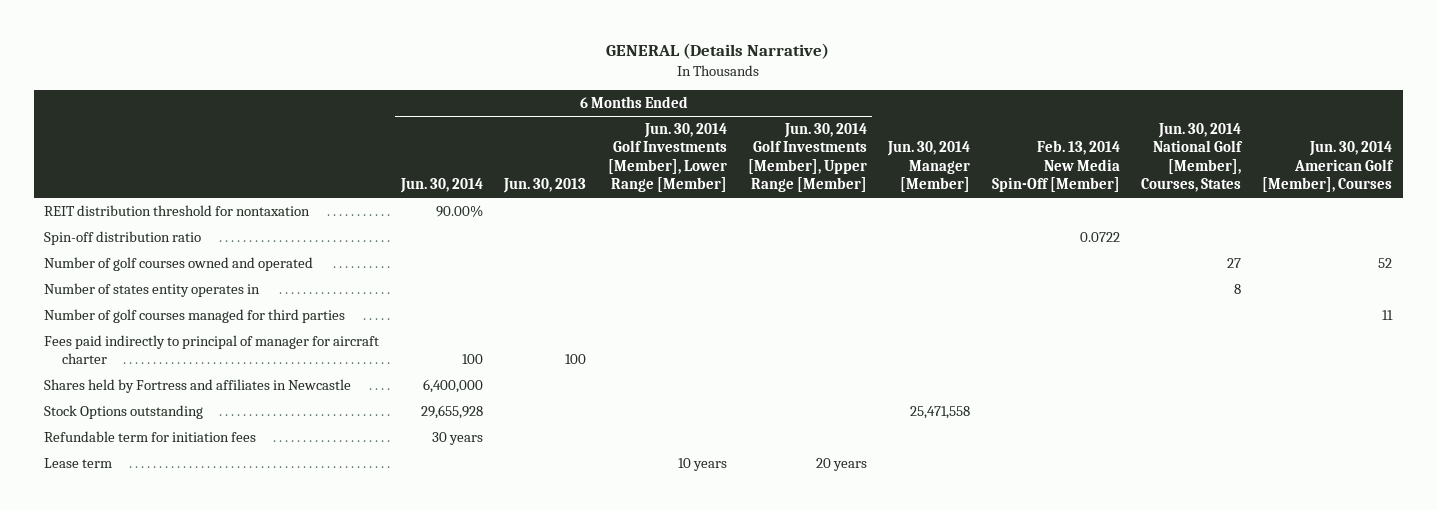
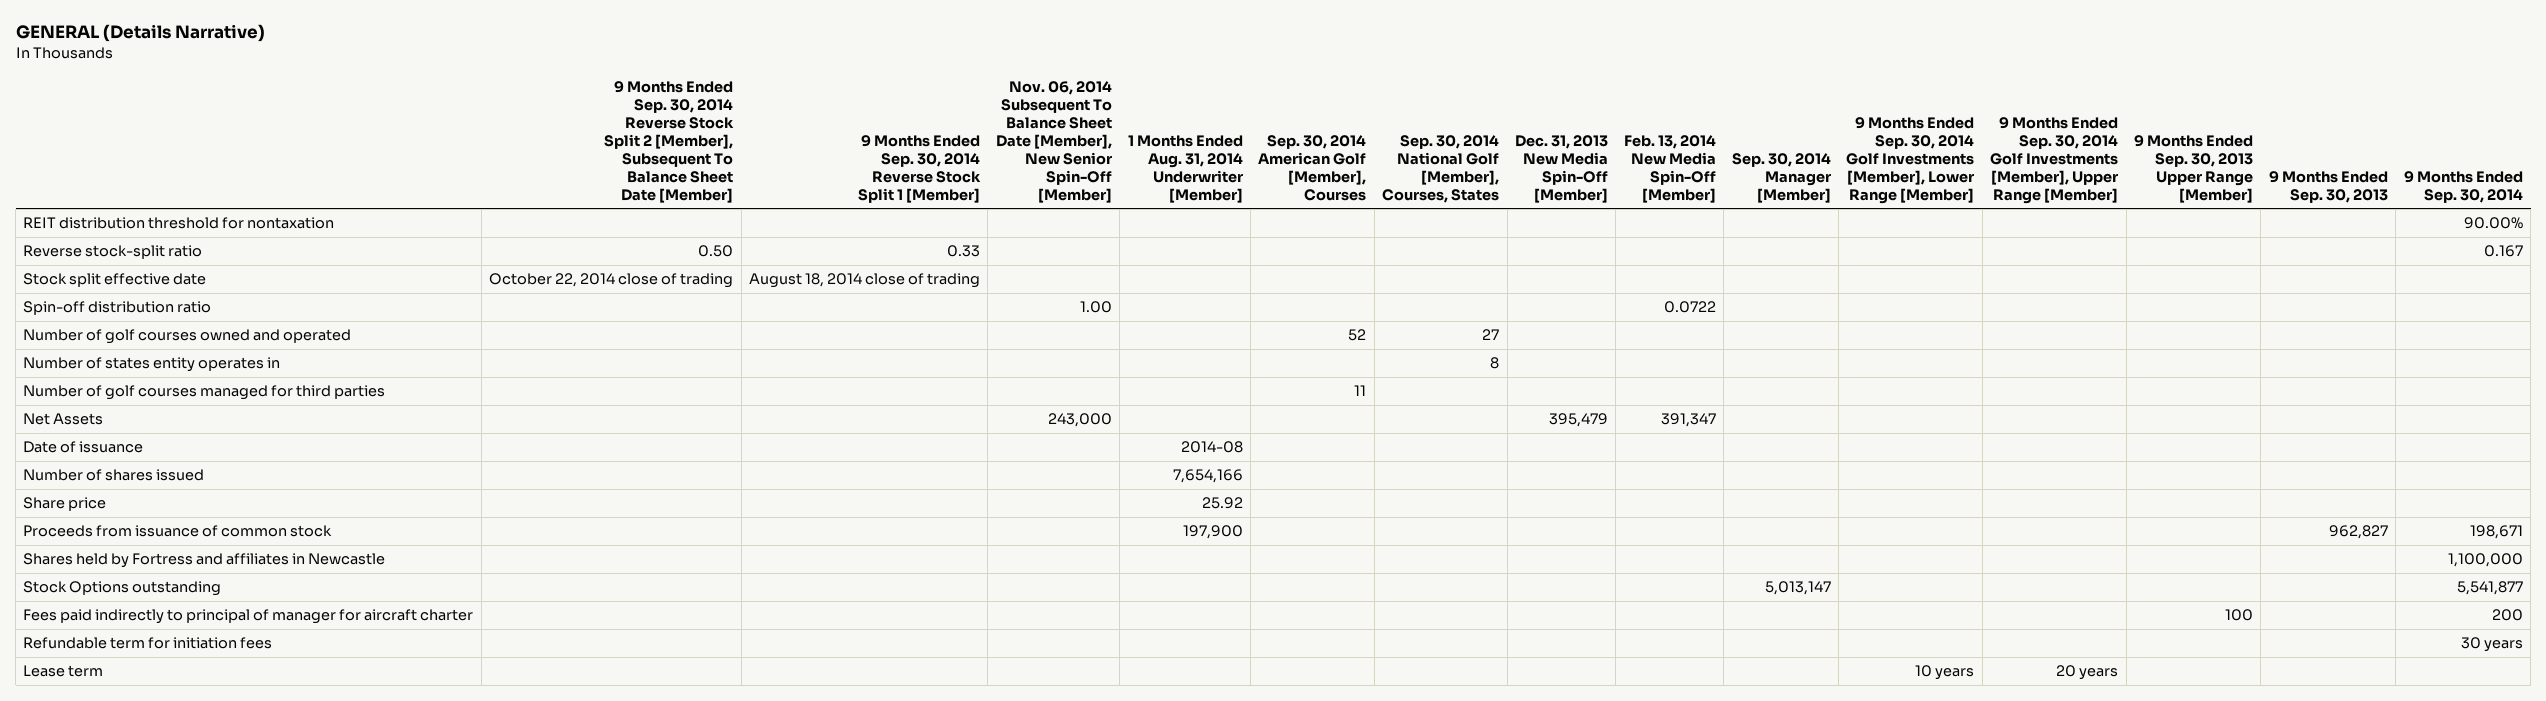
- | 6 Months Ended Jun. 30, 2014 | 6 Months Ended Jun. 30, 2013 | 6 Months Ended Jun. 30, 2014 Golf Investments [Member], Lower Range [Member] | 6 Months Ended Jun. 30, 2014 Golf Investments [Member], Upper Range [Member] | Jun. 30, 2014 Manager [Member] | Feb. 13, 2014 New Media Spin-Off [Member] | Jun. 30, 2014 National Golf [Member], Courses, States | Jun. 30, 2014 American Golf [Member], Courses
+ | 9 Months Ended Sep. 30, 2014 Reverse Stock Split 2 [Member], Subsequent To Balance Sheet Date [Member] | 9 Months Ended Sep. 30, 2014 Reverse Stock Split 1 [Member] | Nov. 06, 2014 Subsequent To Balance Sheet Date [Member], New Senior Spin-Off [Member] | 1 Months Ended Aug. 31, 2014 Underwriter [Member] | Sep. 30, 2014 American Golf [Member], Courses | Sep. 30, 2014 National Golf [Member], Courses, States | Dec. 31, 2013 New Media Spin-Off [Member] | Feb. 13, 2014 New Media Spin-Off [Member] | Sep. 30, 2014 Manager [Member] | 9 Months Ended Sep. 30, 2014 Golf Investments [Member], Lower Range [Member] | 9 Months Ended Sep. 30, 2014 Golf Investments [Member], Upper Range [Member] | 9 Months Ended Sep. 30, 2013 Upper Range [Member] | 9 Months Ended Sep. 30, 2013 | 9 Months Ended Sep. 30, 2014
+ Reverse stock-split ratio | 0.50 | 0.33 | | | | | | | | | | | | 0.167
+ Stock split effective date | October 22, 2014 close of trading | August 18, 2014 close of trading | | | | | | | | | | | |
+ Net Assets | | | 243,000 | | | | 395,479 | 391,347 | | | | | |
+ Date of issuance | | | | 2014-08 | | | | | | | | | |
+ Number of shares issued | | | | 7,654,166 | | | | | | | | | |
+ Share price | | | | 25.92 | | | | | | | | | |
+ Proceeds from issuance of common stock | | | | 197,900 | | | | | | | | | 962,827 | 198,671
moved down: Fees paid indirectly to principal of manager for aircraft charter | | | | | | | | | | | | 100 | | 200

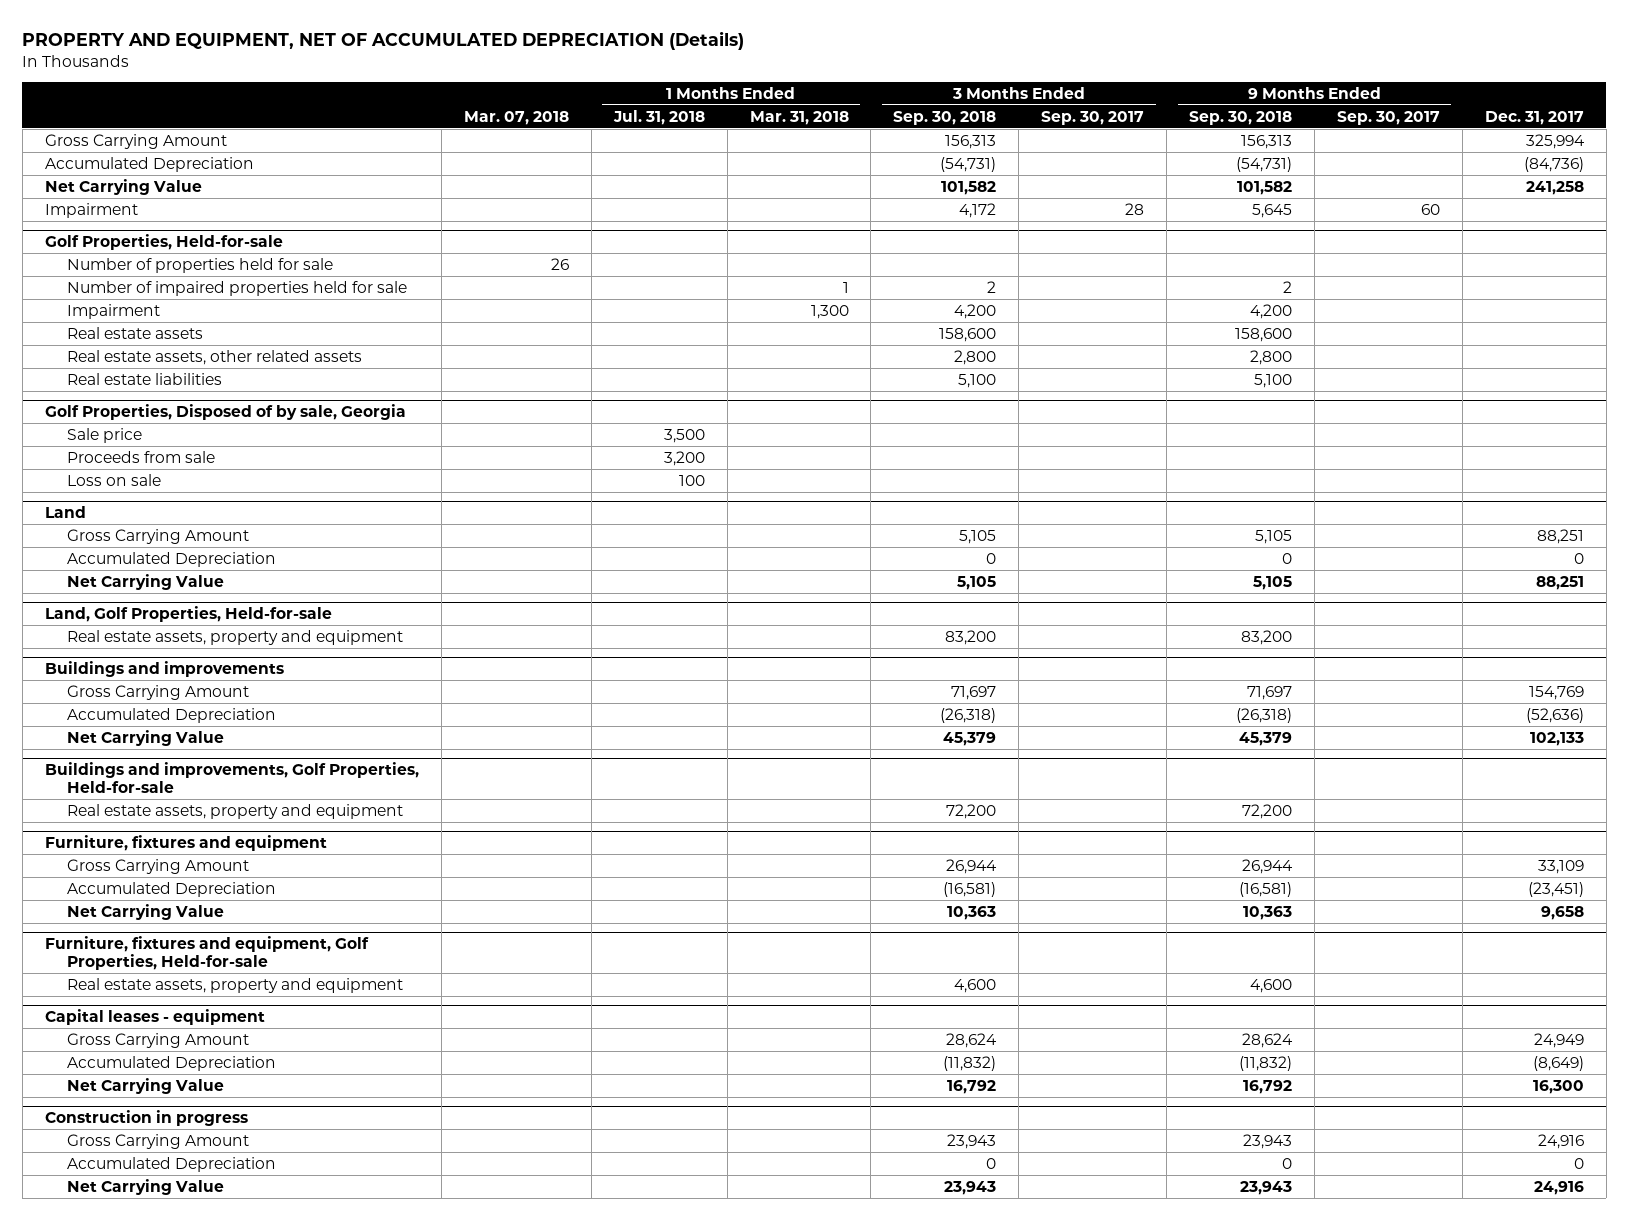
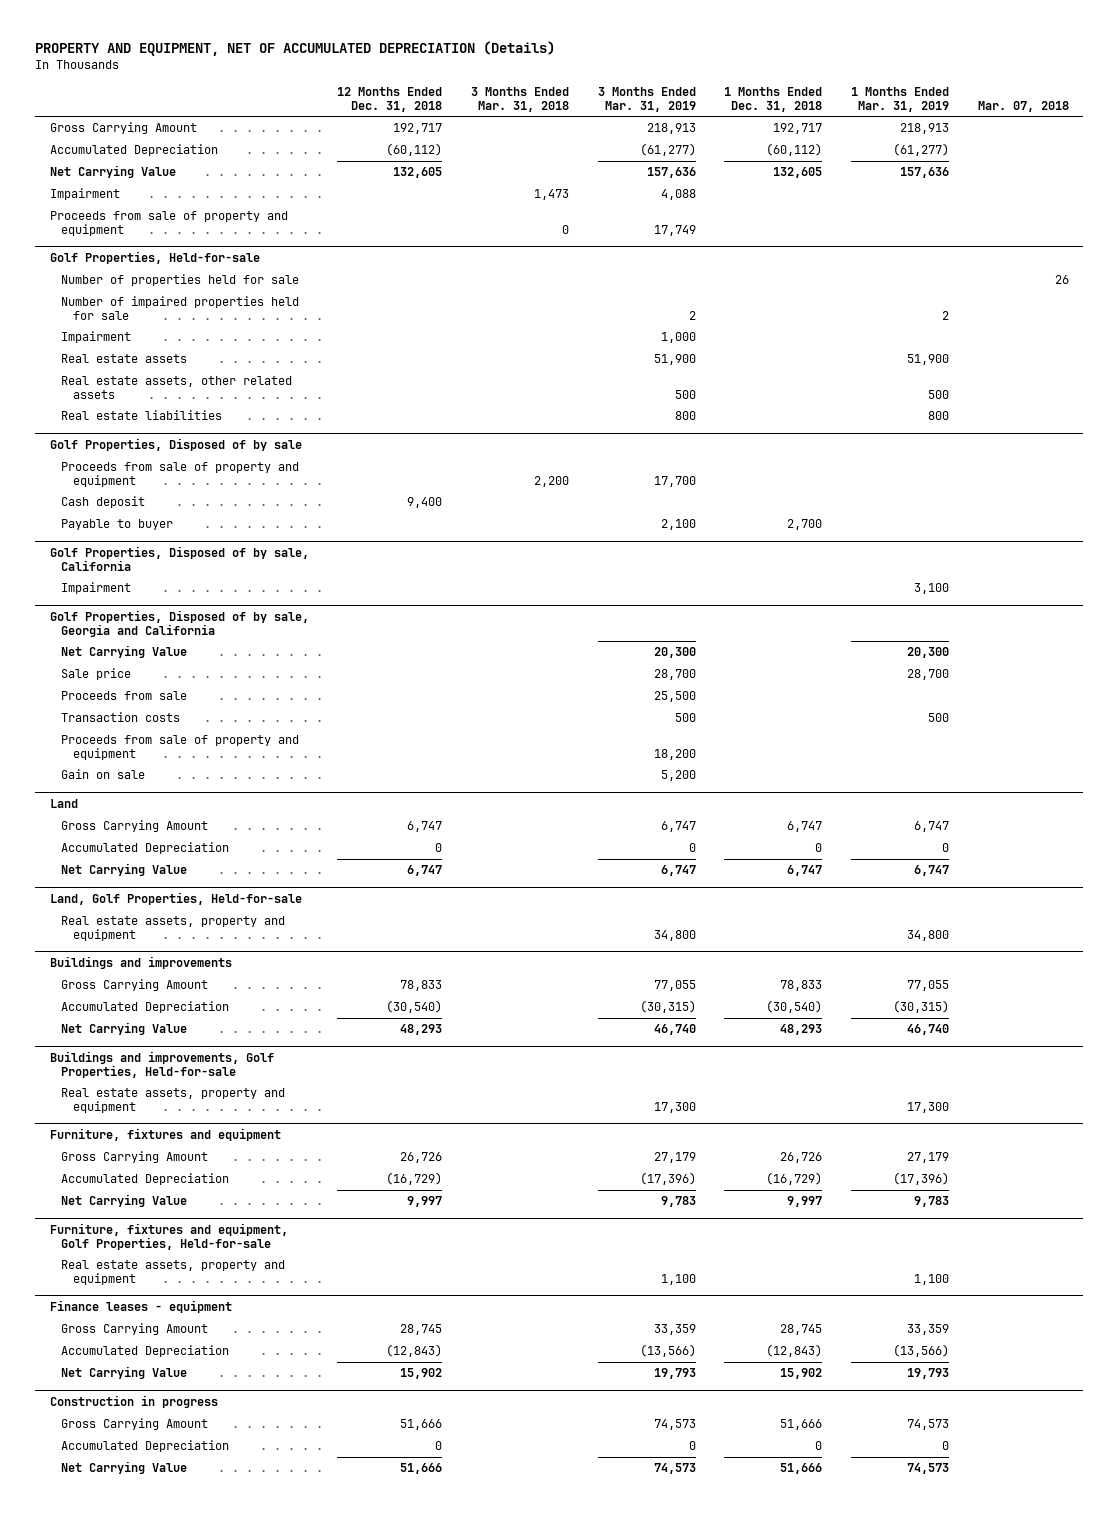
- | Mar. 07, 2018 | 1 Months Ended Jul. 31, 2018 | 1 Months Ended Mar. 31, 2018 | 3 Months Ended Sep. 30, 2018 | 3 Months Ended Sep. 30, 2017 | 9 Months Ended Sep. 30, 2018 | 9 Months Ended Sep. 30, 2017 | Dec. 31, 2017
+ | 12 Months Ended Dec. 31, 2018 | 3 Months Ended Mar. 31, 2018 | 3 Months Ended Mar. 31, 2019 | 1 Months Ended Dec. 31, 2018 | 1 Months Ended Mar. 31, 2019 | Mar. 07, 2018
+ Proceeds from sale of property and equipment | | 0 | 17,749 | | |
- Golf Properties, Disposed of by sale, Georgia
- Sale price | | 3,500 | | | | | |
- Proceeds from sale | | 3,200 | | | | | |
- Loss on sale | | 100 | | | | | |
+ Golf Properties, Disposed of by sale
+ Proceeds from sale of property and equipment | | 2,200 | 17,700 | | |
+ Cash deposit | 9,400 | | | | |
+ Payable to buyer | | | 2,100 | 2,700 | |
+ Golf Properties, Disposed of by sale, California
+ Impairment | | | | | 3,100 |
+ Golf Properties, Disposed of by sale, Georgia and California
+ Net Carrying Value | | | 20,300 | | 20,300 |
+ Sale price | | | 28,700 | | 28,700 |
+ Proceeds from sale | | | 25,500 | | |
+ Transaction costs | | | 500 | | 500 |
+ Proceeds from sale of property and equipment | | | 18,200 | | |
+ Gain on sale | | | 5,200 | | |
- Capital leases - equipment
+ Finance leases - equipment

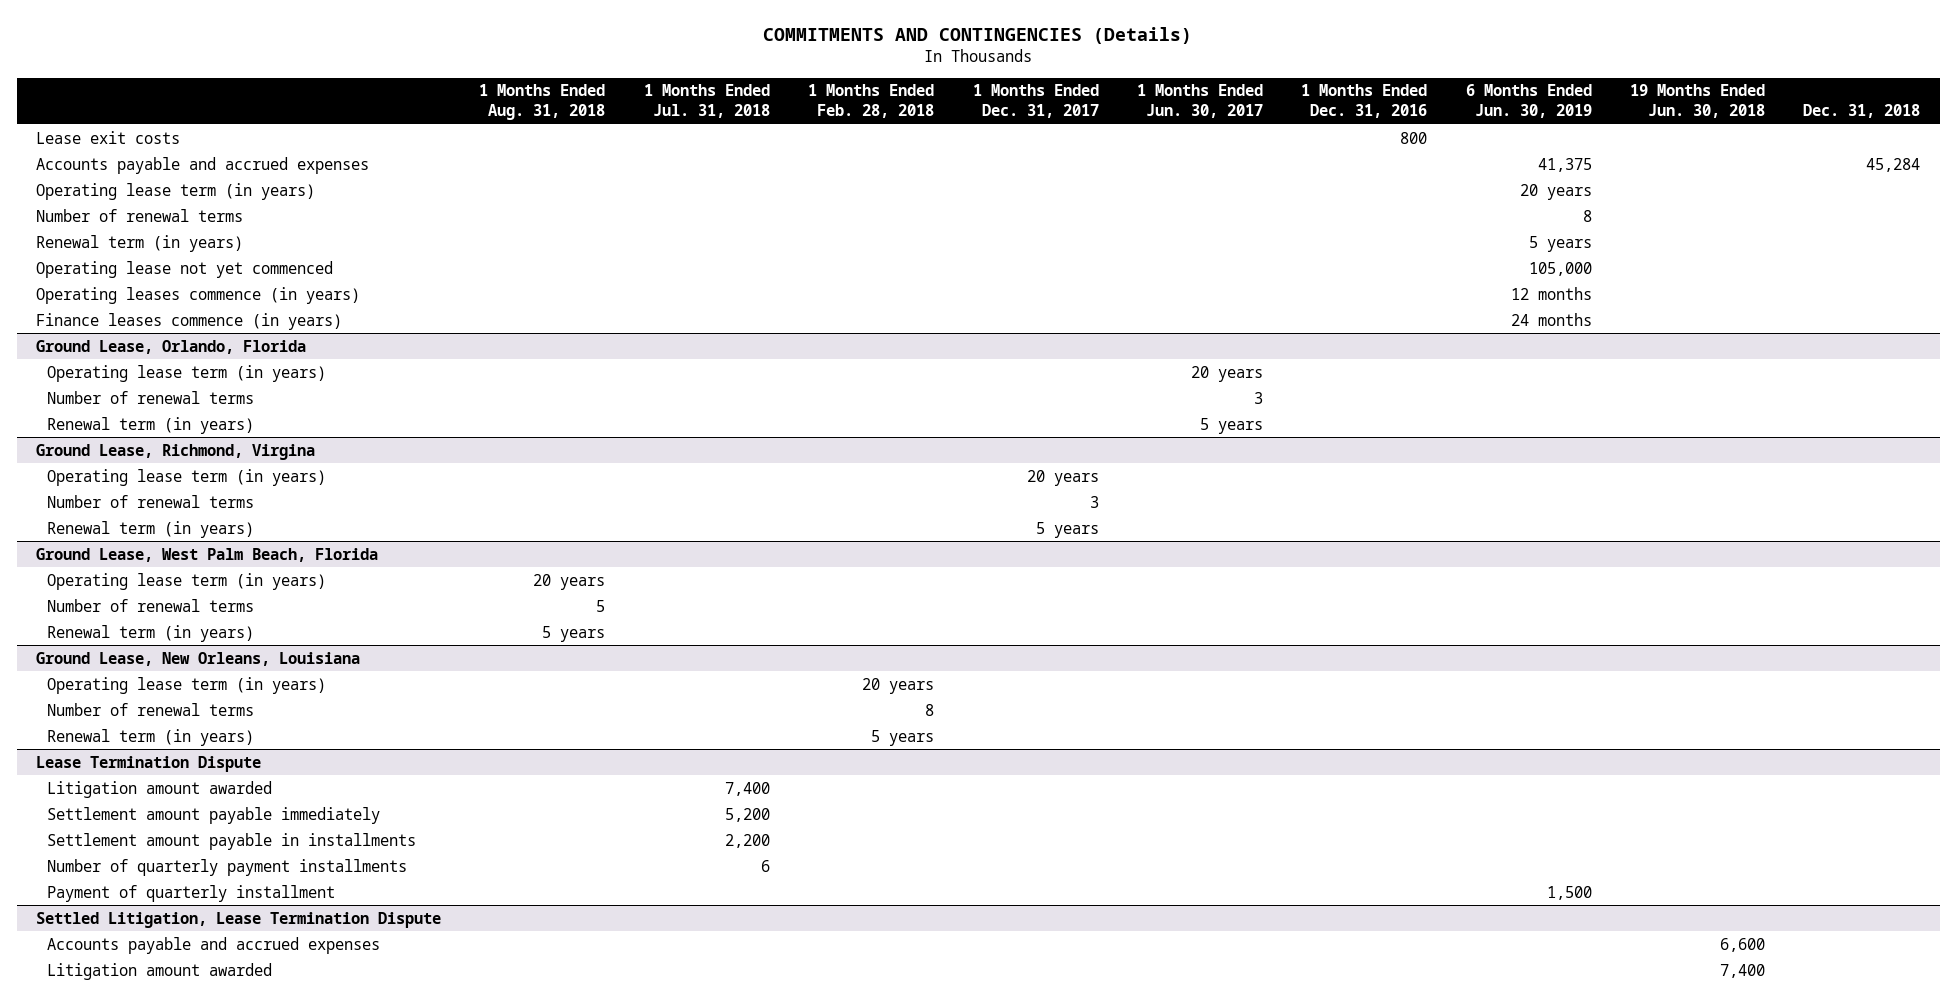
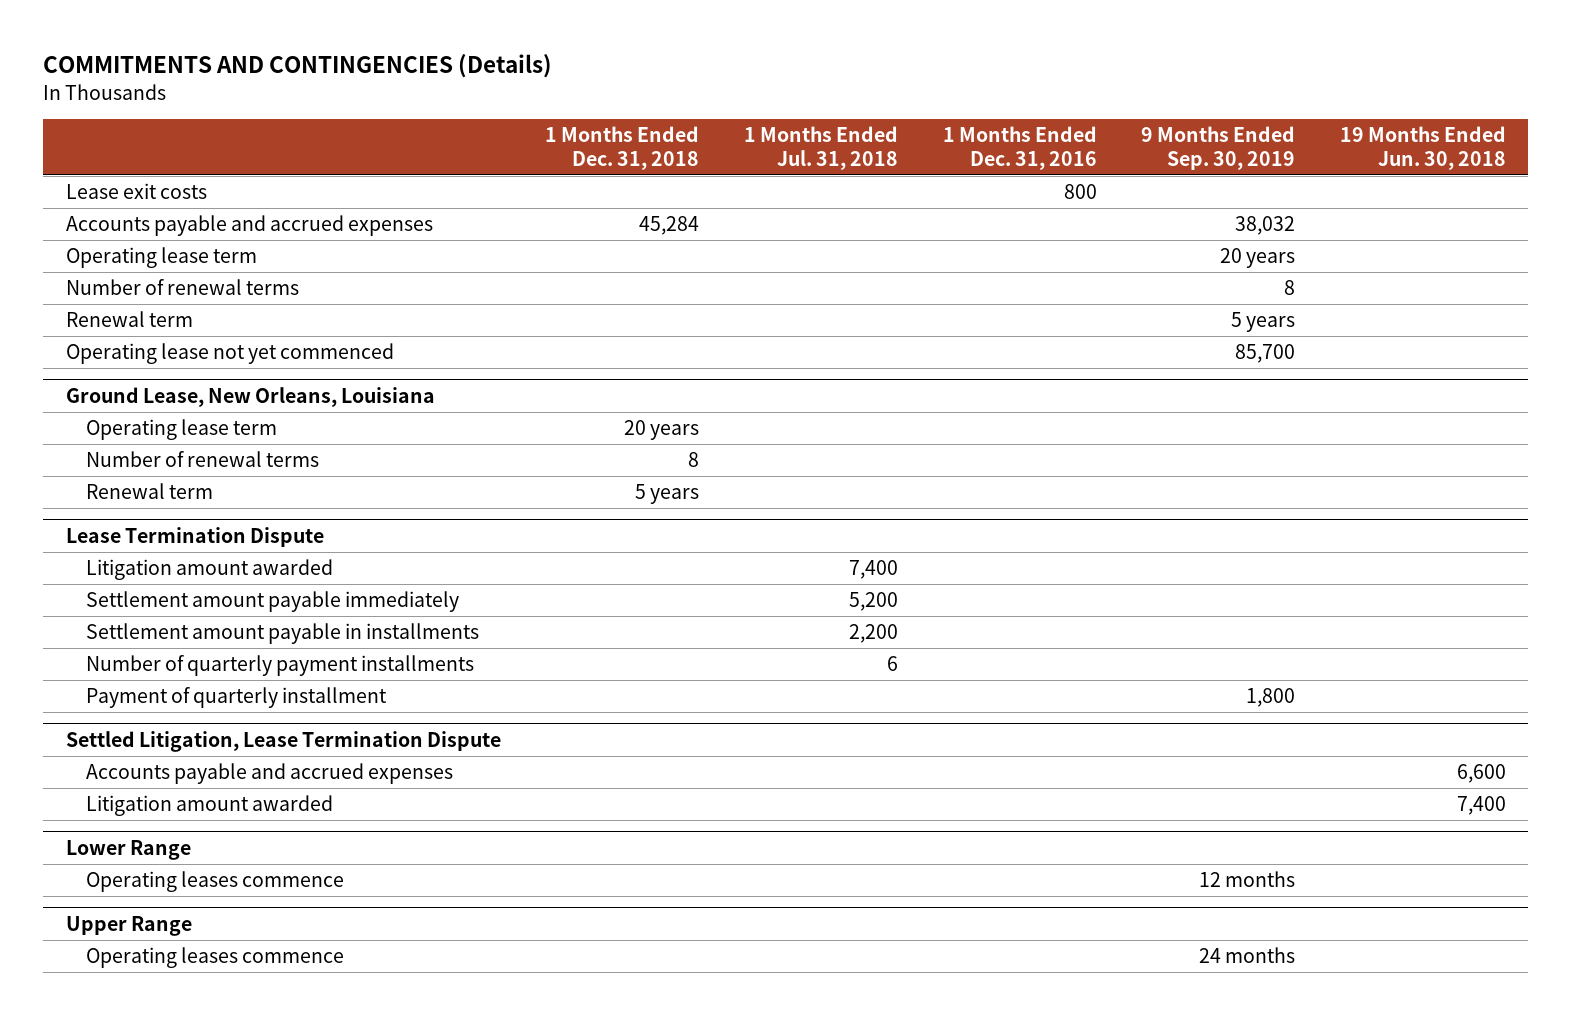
- | 1 Months Ended Aug. 31, 2018 | 1 Months Ended Jul. 31, 2018 | 1 Months Ended Feb. 28, 2018 | 1 Months Ended Dec. 31, 2017 | 1 Months Ended Jun. 30, 2017 | 1 Months Ended Dec. 31, 2016 | 6 Months Ended Jun. 30, 2019 | 19 Months Ended Jun. 30, 2018 | Dec. 31, 2018
+ | 1 Months Ended Dec. 31, 2018 | 1 Months Ended Jul. 31, 2018 | 1 Months Ended Dec. 31, 2016 | 9 Months Ended Sep. 30, 2019 | 19 Months Ended Jun. 30, 2018
- Operating lease term (in years) | | | | | | | 20 years | |
+ Operating lease term | | | | 20 years |
- Renewal term (in years) | | | | | | | 5 years | |
+ Renewal term | | | | 5 years |
- Operating leases commence (in years) | | | | | | | 12 months | |
- Finance leases commence (in years) | | | | | | | 24 months | |
- Ground Lease, Orlando, Florida
- Operating lease term (in years) | | | | | 20 years | | | |
- Number of renewal terms | | | | | 3 | | | |
- Renewal term (in years) | | | | | 5 years | | | |
- Ground Lease, Richmond, Virgina
- Operating lease term (in years) | | | | 20 years | | | | |
- Number of renewal terms | | | | 3 | | | | |
- Renewal term (in years) | | | | 5 years | | | | |
- Ground Lease, West Palm Beach, Florida
- Operating lease term (in years) | 20 years | | | | | | | |
- Number of renewal terms | 5 | | | | | | | |
- Renewal term (in years) | 5 years | | | | | | | |
@ Ground Lease, New Orleans, Louisiana
- Operating lease term (in years) | | | 20 years | | | | | |
+ Operating lease term | 20 years | | | |
- Renewal term (in years) | | | 5 years | | | | | |
+ Renewal term | 5 years | | | |
+ Lower Range
+ Operating leases commence | | | | 12 months |
+ Upper Range
+ Operating leases commence | | | | 24 months |

